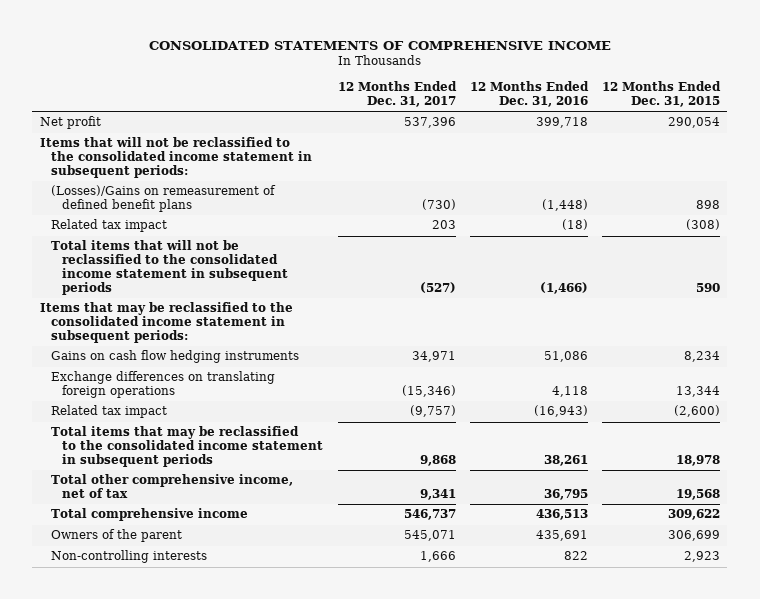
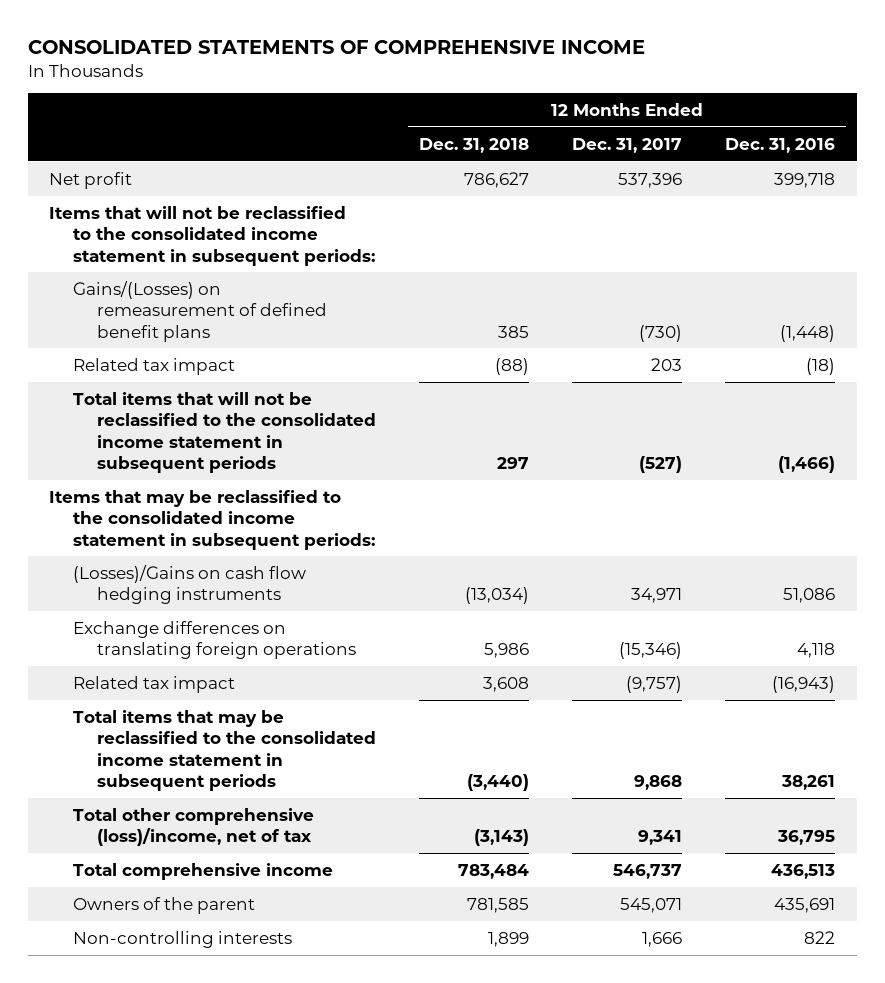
- | 12 Months Ended Dec. 31, 2017 | 12 Months Ended Dec. 31, 2016 | 12 Months Ended Dec. 31, 2015
+ | 12 Months Ended Dec. 31, 2018 | 12 Months Ended Dec. 31, 2017 | 12 Months Ended Dec. 31, 2016
- (Losses)/Gains on remeasurement of defined benefit plans | (730) | (1,448) | 898
+ Gains/(Losses) on remeasurement of defined benefit plans | 385 | (730) | (1,448)
- Gains on cash flow hedging instruments | 34,971 | 51,086 | 8,234
+ (Losses)/Gains on cash flow hedging instruments | (13,034) | 34,971 | 51,086
- Total other comprehensive income, net of tax | 9,341 | 36,795 | 19,568
+ Total other comprehensive (loss)/income, net of tax | (3,143) | 9,341 | 36,795

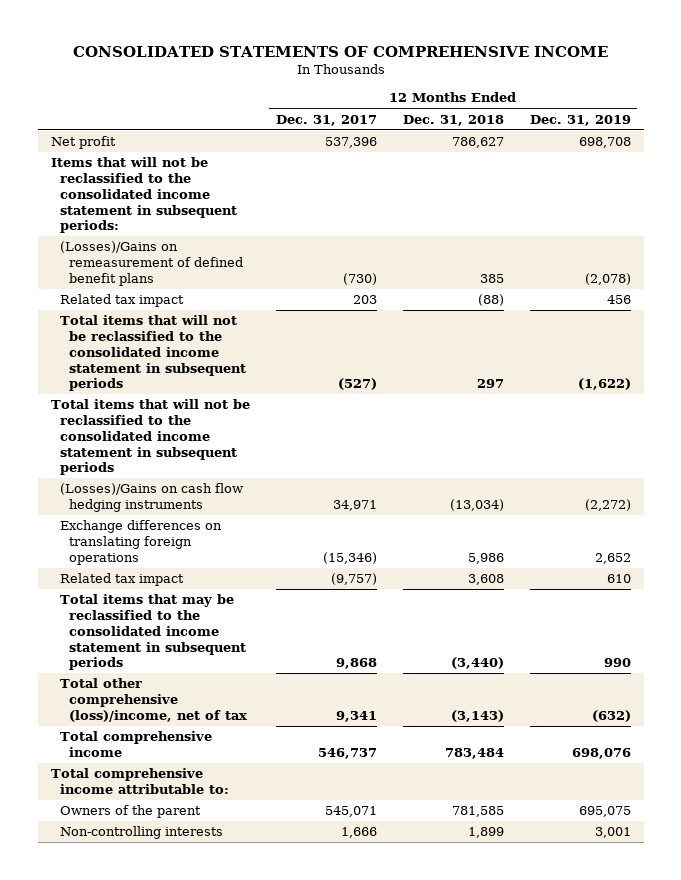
- | 12 Months Ended Dec. 31, 2018 | 12 Months Ended Dec. 31, 2017 | 12 Months Ended Dec. 31, 2016
+ | 12 Months Ended Dec. 31, 2017 | 12 Months Ended Dec. 31, 2018 | 12 Months Ended Dec. 31, 2019
- Gains/(Losses) on remeasurement of defined benefit plans | 385 | (730) | (1,448)
+ (Losses)/Gains on remeasurement of defined benefit plans | (730) | 385 | (2,078)
- Items that may be reclassified to the consolidated income statement in subsequent periods:
+ Total items that will not be reclassified to the consolidated income statement in subsequent periods
+ Total comprehensive income attributable to:

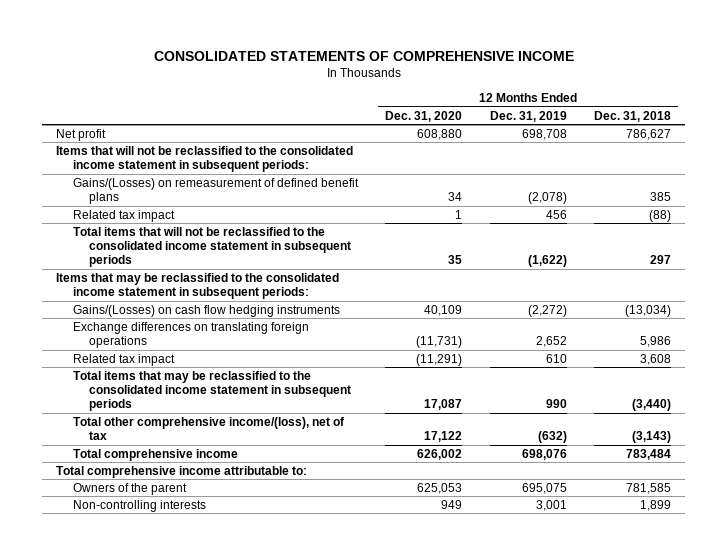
- | 12 Months Ended Dec. 31, 2017 | 12 Months Ended Dec. 31, 2018 | 12 Months Ended Dec. 31, 2019
+ | 12 Months Ended Dec. 31, 2020 | 12 Months Ended Dec. 31, 2019 | 12 Months Ended Dec. 31, 2018
- (Losses)/Gains on remeasurement of defined benefit plans | (730) | 385 | (2,078)
+ Gains/(Losses) on remeasurement of defined benefit plans | 34 | (2,078) | 385
- Total items that will not be reclassified to the consolidated income statement in subsequent periods
- (Losses)/Gains on cash flow hedging instruments | 34,971 | (13,034) | (2,272)
+ Items that may be reclassified to the consolidated income statement in subsequent periods:
+ Gains/(Losses) on cash flow hedging instruments | 40,109 | (2,272) | (13,034)
- Total other comprehensive (loss)/income, net of tax | 9,341 | (3,143) | (632)
+ Total other comprehensive income/(loss), net of tax | 17,122 | (632) | (3,143)

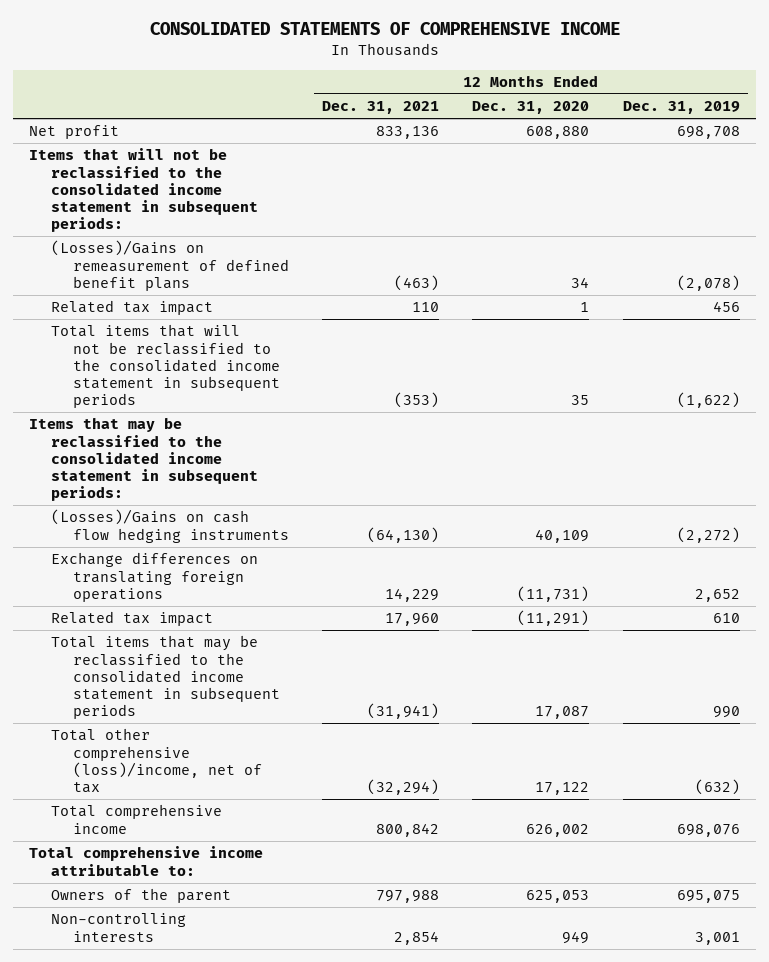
- | 12 Months Ended Dec. 31, 2020 | 12 Months Ended Dec. 31, 2019 | 12 Months Ended Dec. 31, 2018
+ | 12 Months Ended Dec. 31, 2021 | 12 Months Ended Dec. 31, 2020 | 12 Months Ended Dec. 31, 2019
- Gains/(Losses) on remeasurement of defined benefit plans | 34 | (2,078) | 385
+ (Losses)/Gains on remeasurement of defined benefit plans | (463) | 34 | (2,078)
- Gains/(Losses) on cash flow hedging instruments | 40,109 | (2,272) | (13,034)
+ (Losses)/Gains on cash flow hedging instruments | (64,130) | 40,109 | (2,272)
- Total other comprehensive income/(loss), net of tax | 17,122 | (632) | (3,143)
+ Total other comprehensive (loss)/income, net of tax | (32,294) | 17,122 | (632)

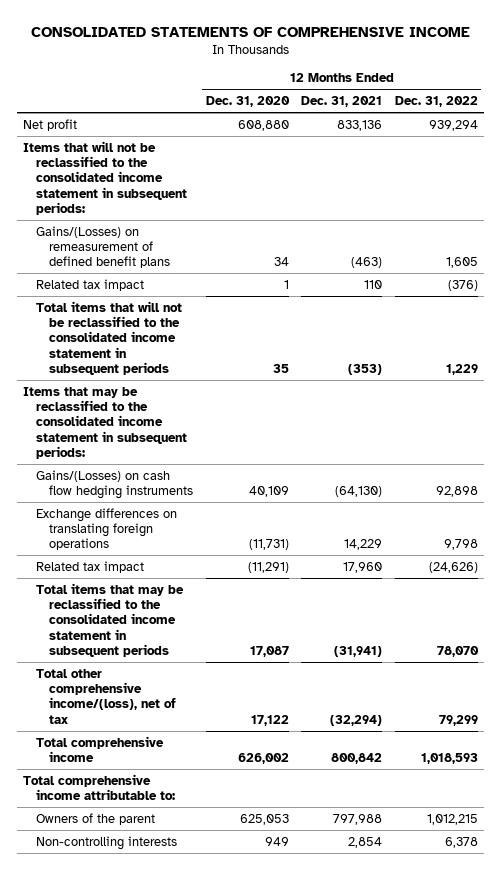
- | 12 Months Ended Dec. 31, 2021 | 12 Months Ended Dec. 31, 2020 | 12 Months Ended Dec. 31, 2019
+ | 12 Months Ended Dec. 31, 2020 | 12 Months Ended Dec. 31, 2021 | 12 Months Ended Dec. 31, 2022
- (Losses)/Gains on remeasurement of defined benefit plans | (463) | 34 | (2,078)
+ Gains/(Losses) on remeasurement of defined benefit plans | 34 | (463) | 1,605
- (Losses)/Gains on cash flow hedging instruments | (64,130) | 40,109 | (2,272)
+ Gains/(Losses) on cash flow hedging instruments | 40,109 | (64,130) | 92,898
- Total other comprehensive (loss)/income, net of tax | (32,294) | 17,122 | (632)
+ Total other comprehensive income/(loss), net of tax | 17,122 | (32,294) | 79,299

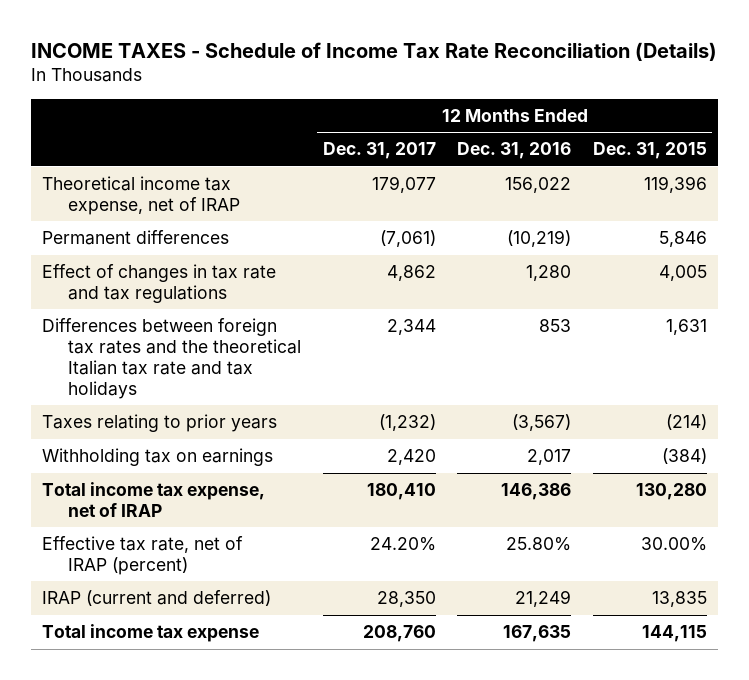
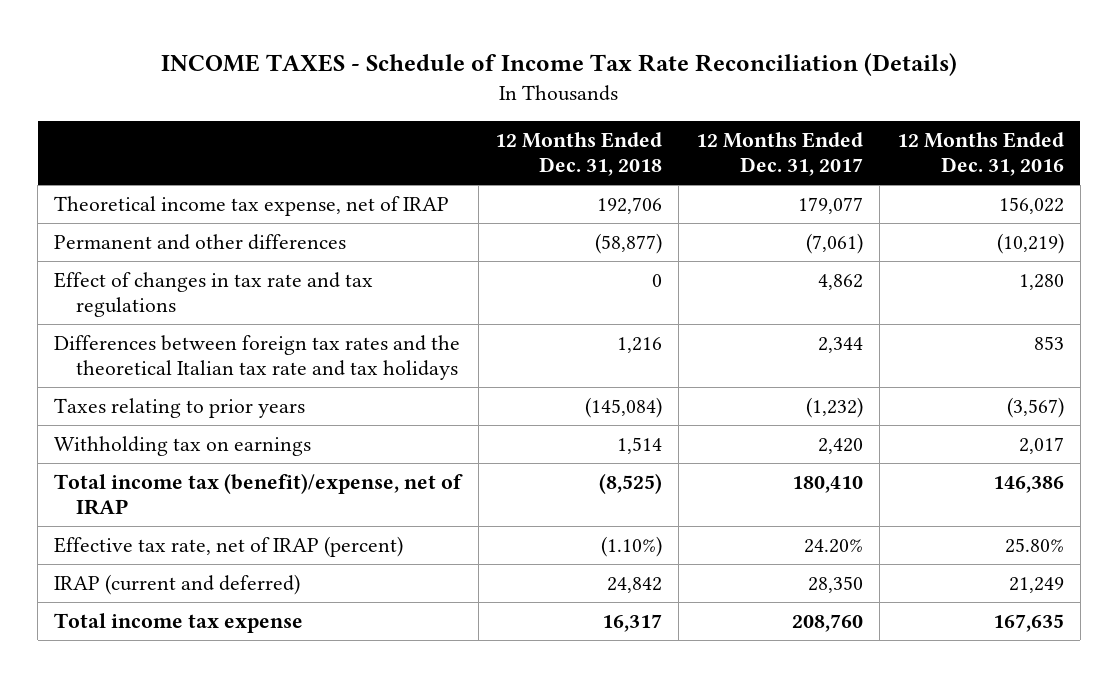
- | 12 Months Ended Dec. 31, 2017 | 12 Months Ended Dec. 31, 2016 | 12 Months Ended Dec. 31, 2015
+ | 12 Months Ended Dec. 31, 2018 | 12 Months Ended Dec. 31, 2017 | 12 Months Ended Dec. 31, 2016
- Permanent differences | (7,061) | (10,219) | 5,846
+ Permanent and other differences | (58,877) | (7,061) | (10,219)
- Total income tax expense, net of IRAP | 180,410 | 146,386 | 130,280
+ Total income tax (benefit)/expense, net of IRAP | (8,525) | 180,410 | 146,386

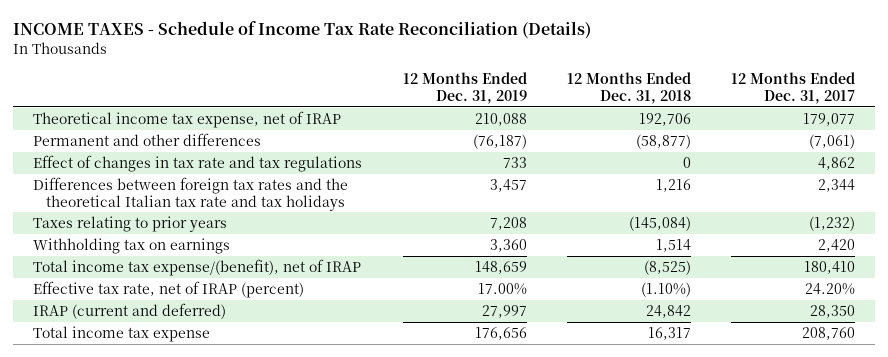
- | 12 Months Ended Dec. 31, 2018 | 12 Months Ended Dec. 31, 2017 | 12 Months Ended Dec. 31, 2016
+ | 12 Months Ended Dec. 31, 2019 | 12 Months Ended Dec. 31, 2018 | 12 Months Ended Dec. 31, 2017
- Total income tax (benefit)/expense, net of IRAP | (8,525) | 180,410 | 146,386
+ Total income tax expense/(benefit), net of IRAP | 148,659 | (8,525) | 180,410

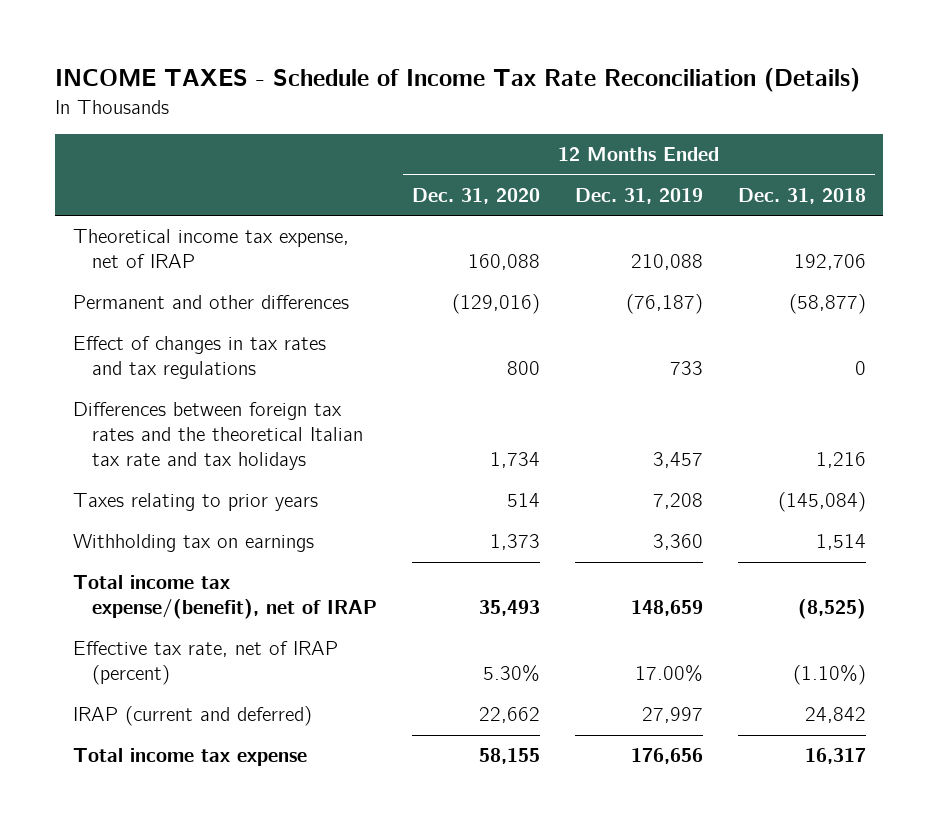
- | 12 Months Ended Dec. 31, 2019 | 12 Months Ended Dec. 31, 2018 | 12 Months Ended Dec. 31, 2017
+ | 12 Months Ended Dec. 31, 2020 | 12 Months Ended Dec. 31, 2019 | 12 Months Ended Dec. 31, 2018
- Effect of changes in tax rate and tax regulations | 733 | 0 | 4,862
+ Effect of changes in tax rates and tax regulations | 800 | 733 | 0

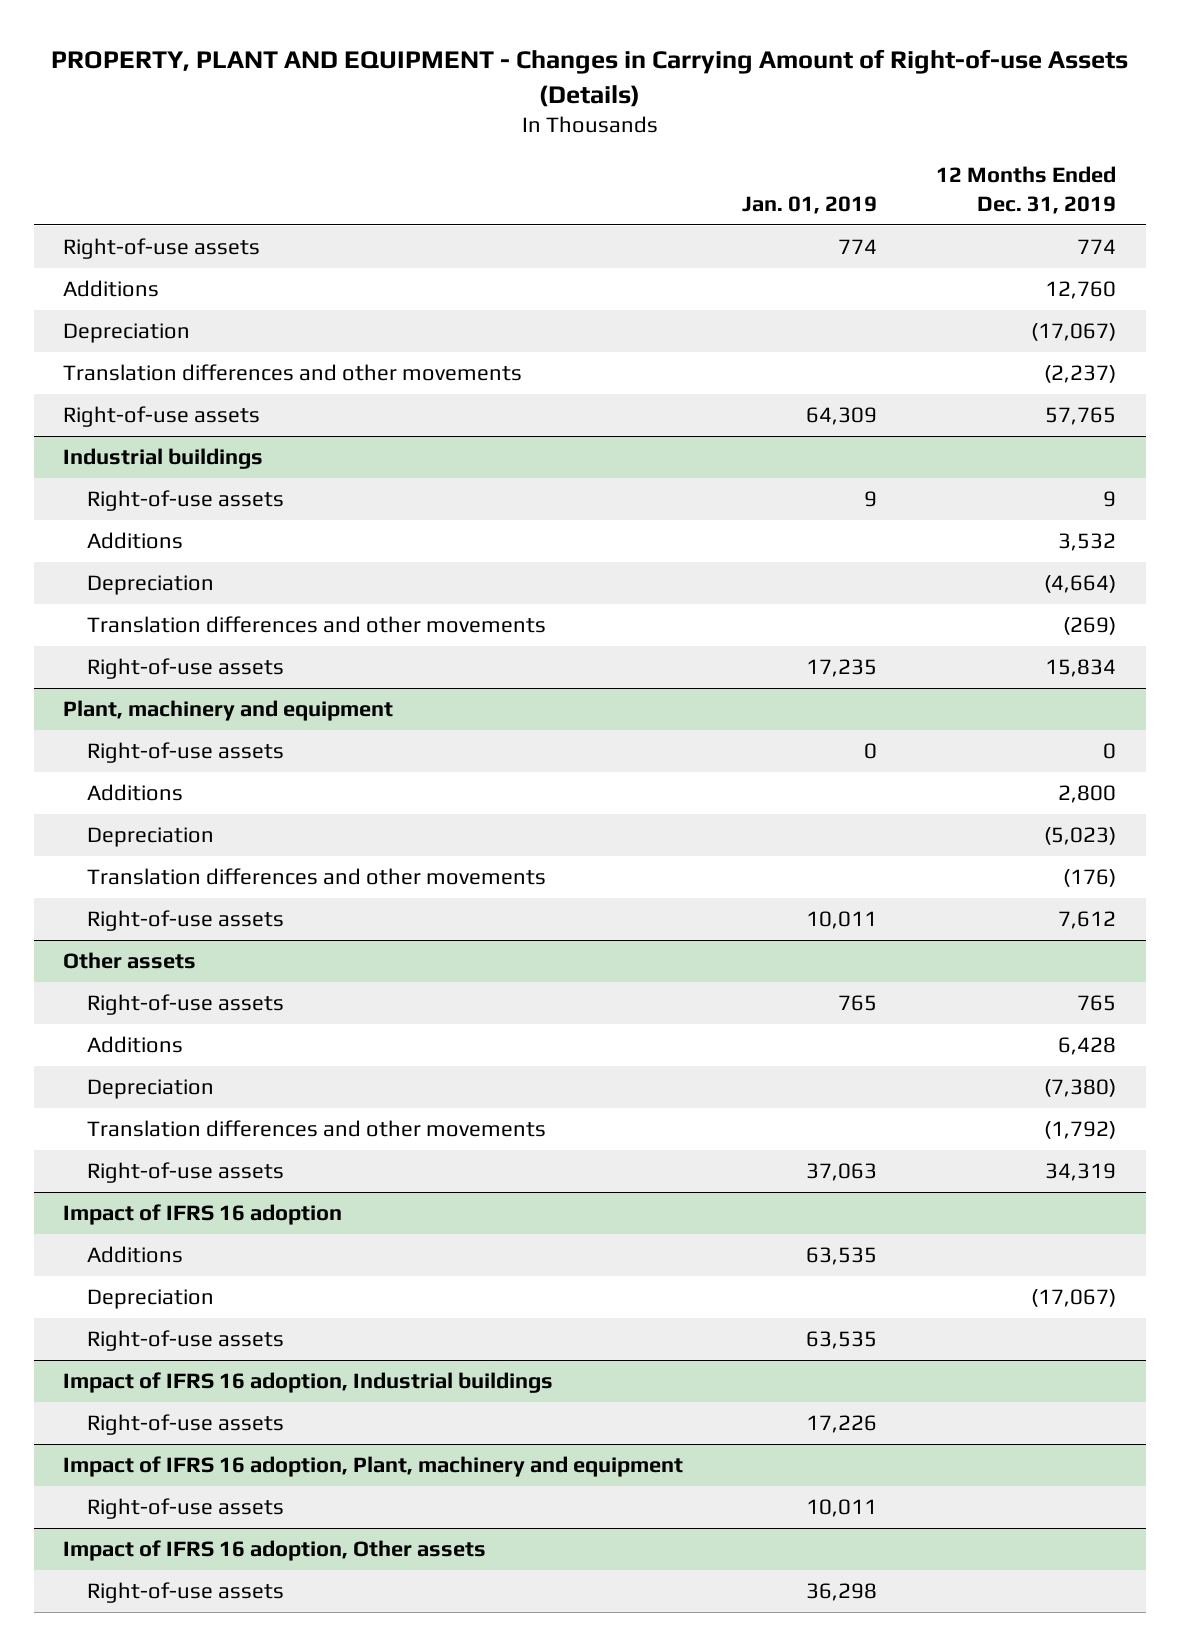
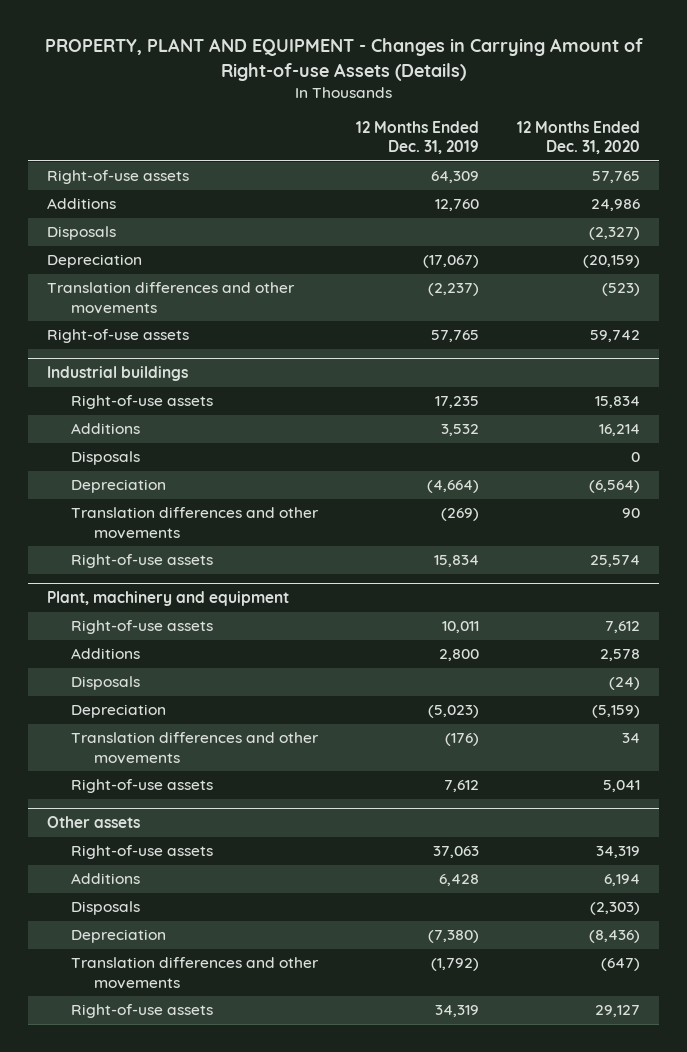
- | Jan. 01, 2019 | 12 Months Ended Dec. 31, 2019
+ | 12 Months Ended Dec. 31, 2019 | 12 Months Ended Dec. 31, 2020
- Right-of-use assets | 774 | 774
+ Right-of-use assets | 64,309 | 57,765
+ Disposals | | (2,327)
@ Industrial buildings
- Right-of-use assets | 9 | 9
+ Right-of-use assets | 17,235 | 15,834
+ Disposals | | 0
@ Plant, machinery and equipment
- Right-of-use assets | 0 | 0
+ Right-of-use assets | 10,011 | 7,612
+ Disposals | | (24)
@ Other assets
- Right-of-use assets | 765 | 765
+ Right-of-use assets | 37,063 | 34,319
+ Disposals | | (2,303)
- Impact of IFRS 16 adoption
- Additions | 63,535 |
- Depreciation | | (17,067)
- Right-of-use assets | 63,535 |
- Impact of IFRS 16 adoption, Industrial buildings
- Right-of-use assets | 17,226 |
- Impact of IFRS 16 adoption, Plant, machinery and equipment
- Right-of-use assets | 10,011 |
- Impact of IFRS 16 adoption, Other assets
- Right-of-use assets | 36,298 |

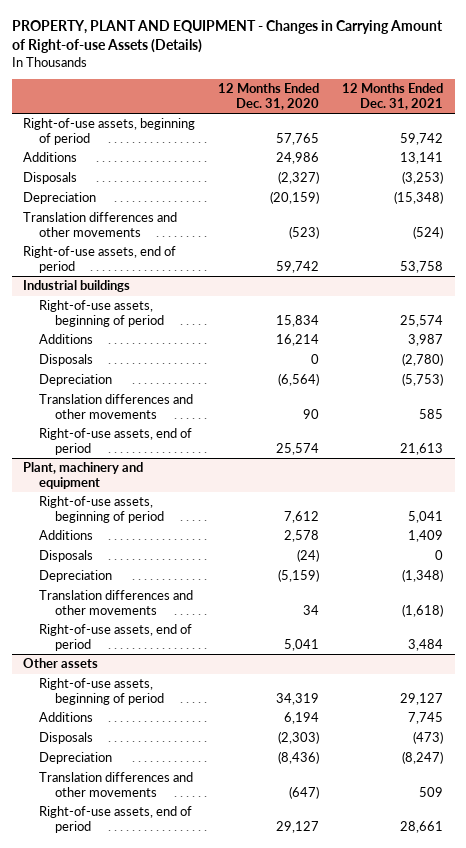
- | 12 Months Ended Dec. 31, 2019 | 12 Months Ended Dec. 31, 2020
+ | 12 Months Ended Dec. 31, 2020 | 12 Months Ended Dec. 31, 2021
- Right-of-use assets | 64,309 | 57,765
+ Right-of-use assets, beginning of period | 57,765 | 59,742
- Right-of-use assets | 57,765 | 59,742
+ Right-of-use assets, end of period | 59,742 | 53,758
@ Industrial buildings
- Right-of-use assets | 17,235 | 15,834
+ Right-of-use assets, beginning of period | 15,834 | 25,574
- Right-of-use assets | 15,834 | 25,574
+ Right-of-use assets, end of period | 25,574 | 21,613
@ Plant, machinery and equipment
- Right-of-use assets | 10,011 | 7,612
+ Right-of-use assets, beginning of period | 7,612 | 5,041
- Right-of-use assets | 7,612 | 5,041
+ Right-of-use assets, end of period | 5,041 | 3,484
@ Other assets
- Right-of-use assets | 37,063 | 34,319
+ Right-of-use assets, beginning of period | 34,319 | 29,127
- Right-of-use assets | 34,319 | 29,127
+ Right-of-use assets, end of period | 29,127 | 28,661

